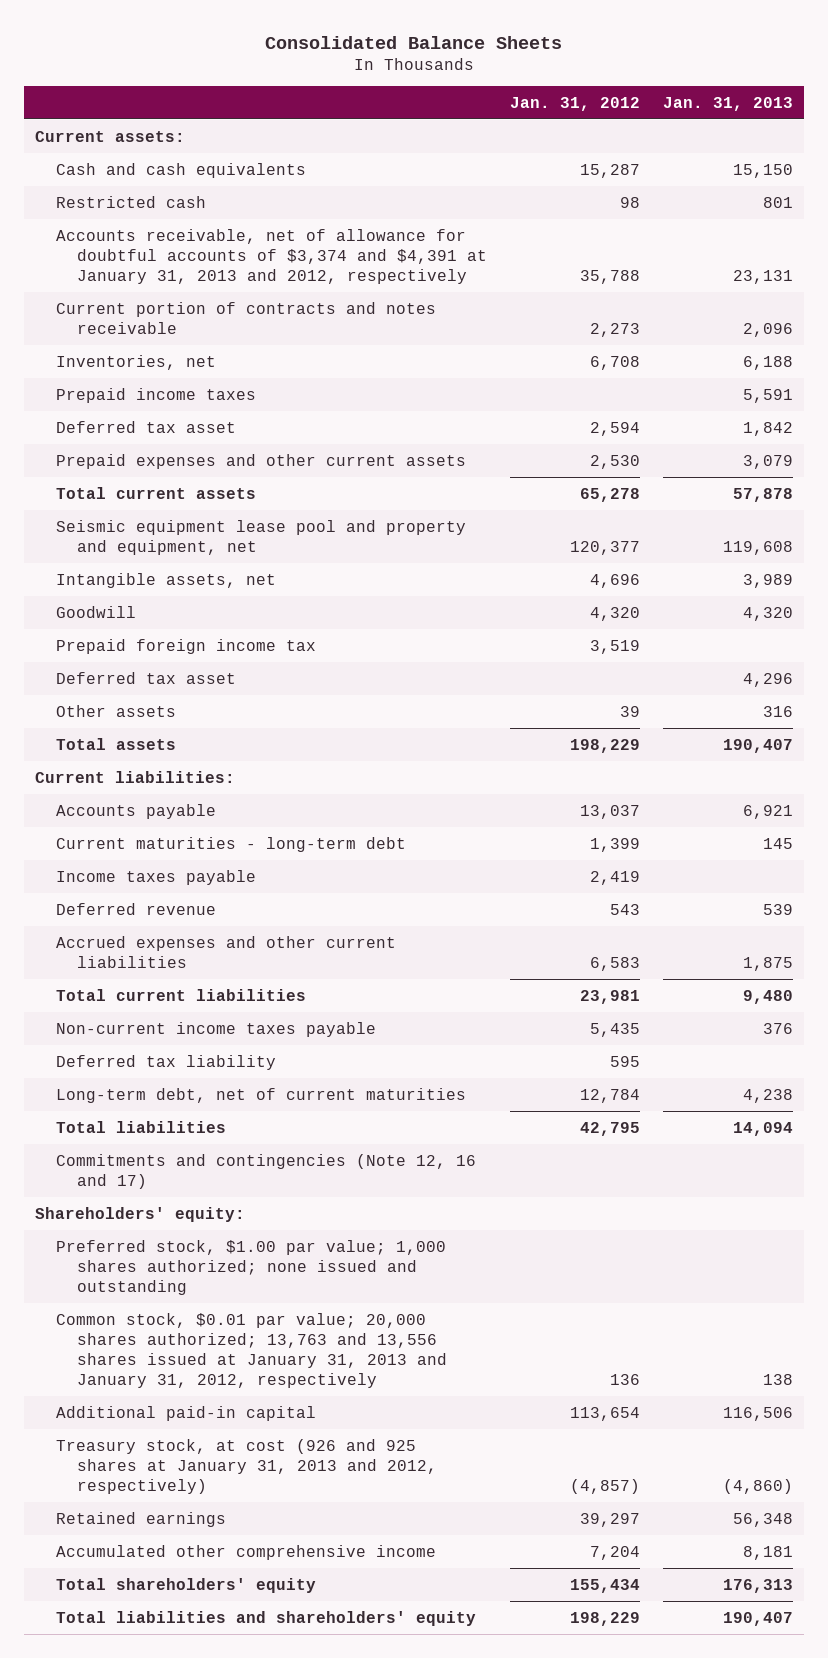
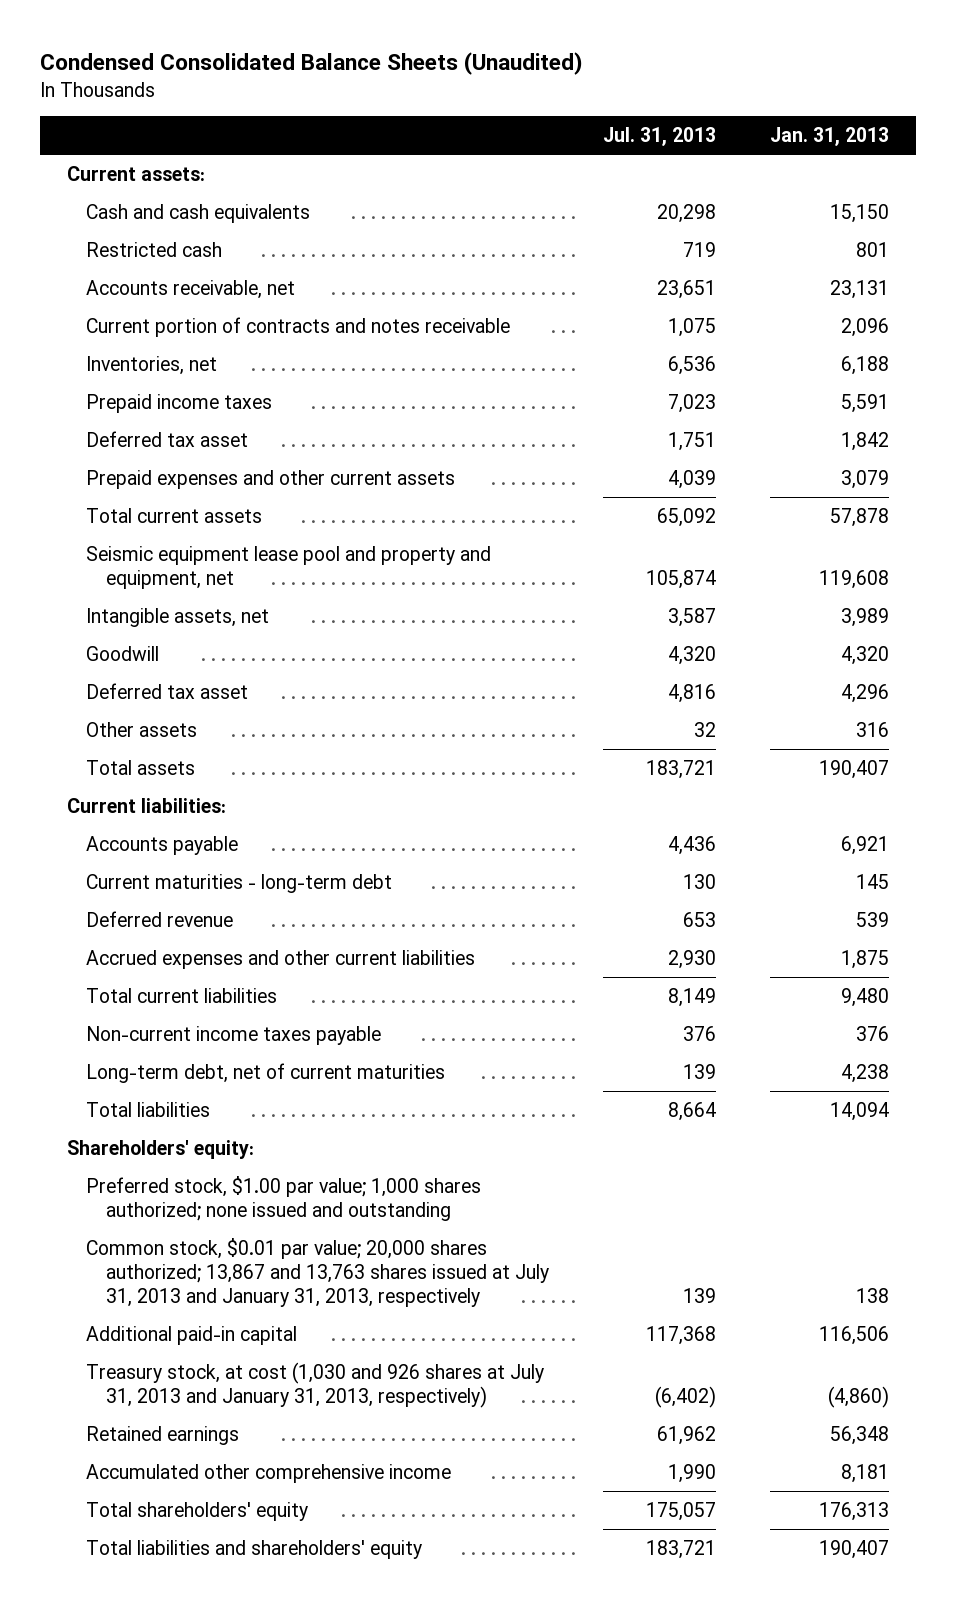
- Consolidated Balance Sheets
+ Condensed Consolidated Balance Sheets (Unaudited)
- | Jan. 31, 2012 | Jan. 31, 2013
+ | Jul. 31, 2013 | Jan. 31, 2013
- Accounts receivable, net of allowance for doubtful accounts of $3,374 and $4,391 at January 31, 2013 and 2012, respectively | 35,788 | 23,131
+ Accounts receivable, net | 23,651 | 23,131
- Prepaid foreign income tax | 3,519 |
- Income taxes payable | 2,419 |
- Deferred tax liability | 595 |
- Commitments and contingencies (Note 12, 16 and 17)
- Common stock, $0.01 par value; 20,000 shares authorized; 13,763 and 13,556 shares issued at January 31, 2013 and January 31, 2012, respectively | 136 | 138
+ Common stock, $0.01 par value; 20,000 shares authorized; 13,867 and 13,763 shares issued at July 31, 2013 and January 31, 2013, respectively | 139 | 138
- Treasury stock, at cost (926 and 925 shares at January 31, 2013 and 2012, respectively) | (4,857) | (4,860)
+ Treasury stock, at cost (1,030 and 926 shares at July 31, 2013 and January 31, 2013, respectively) | (6,402) | (4,860)

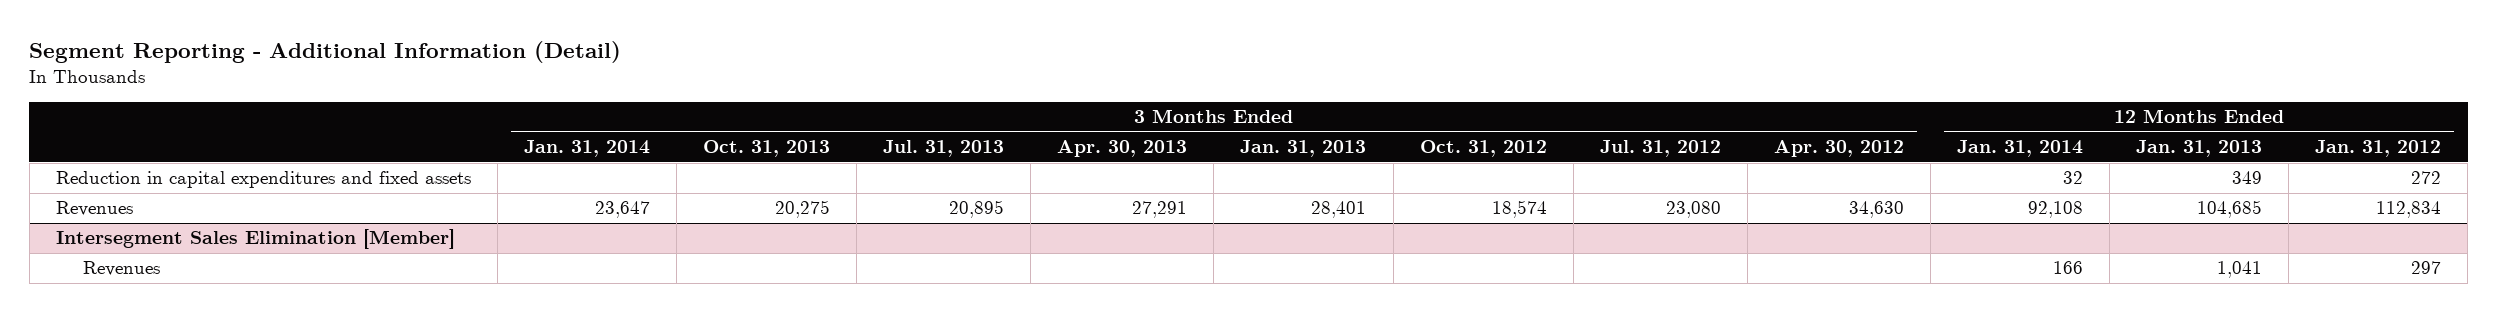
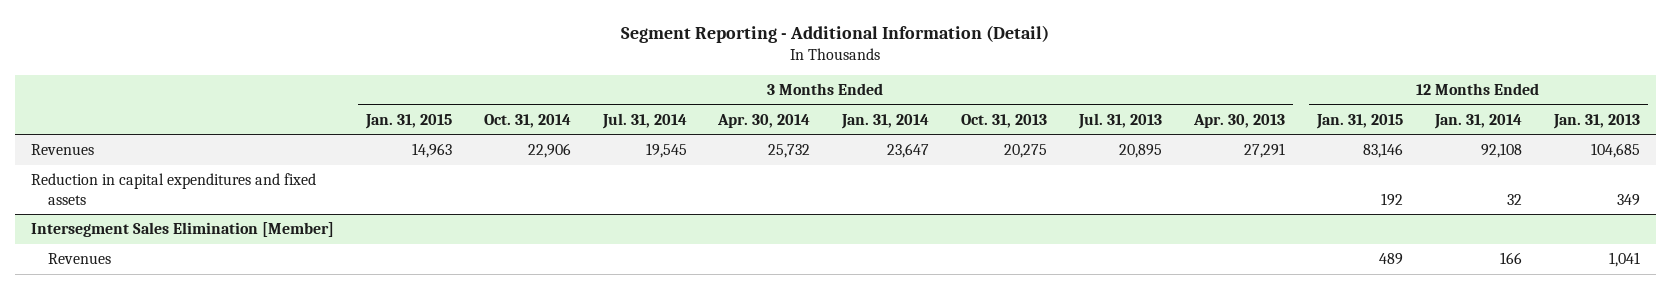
- | 3 Months Ended Jan. 31, 2014 | 3 Months Ended Oct. 31, 2013 | 3 Months Ended Jul. 31, 2013 | 3 Months Ended Apr. 30, 2013 | 3 Months Ended Jan. 31, 2013 | 3 Months Ended Oct. 31, 2012 | 3 Months Ended Jul. 31, 2012 | 3 Months Ended Apr. 30, 2012 | 12 Months Ended Jan. 31, 2014 | 12 Months Ended Jan. 31, 2013 | 12 Months Ended Jan. 31, 2012
+ | 3 Months Ended Jan. 31, 2015 | 3 Months Ended Oct. 31, 2014 | 3 Months Ended Jul. 31, 2014 | 3 Months Ended Apr. 30, 2014 | 3 Months Ended Jan. 31, 2014 | 3 Months Ended Oct. 31, 2013 | 3 Months Ended Jul. 31, 2013 | 3 Months Ended Apr. 30, 2013 | 12 Months Ended Jan. 31, 2015 | 12 Months Ended Jan. 31, 2014 | 12 Months Ended Jan. 31, 2013
moved down: Reduction in capital expenditures and fixed assets | | | | | | | | | 192 | 32 | 349

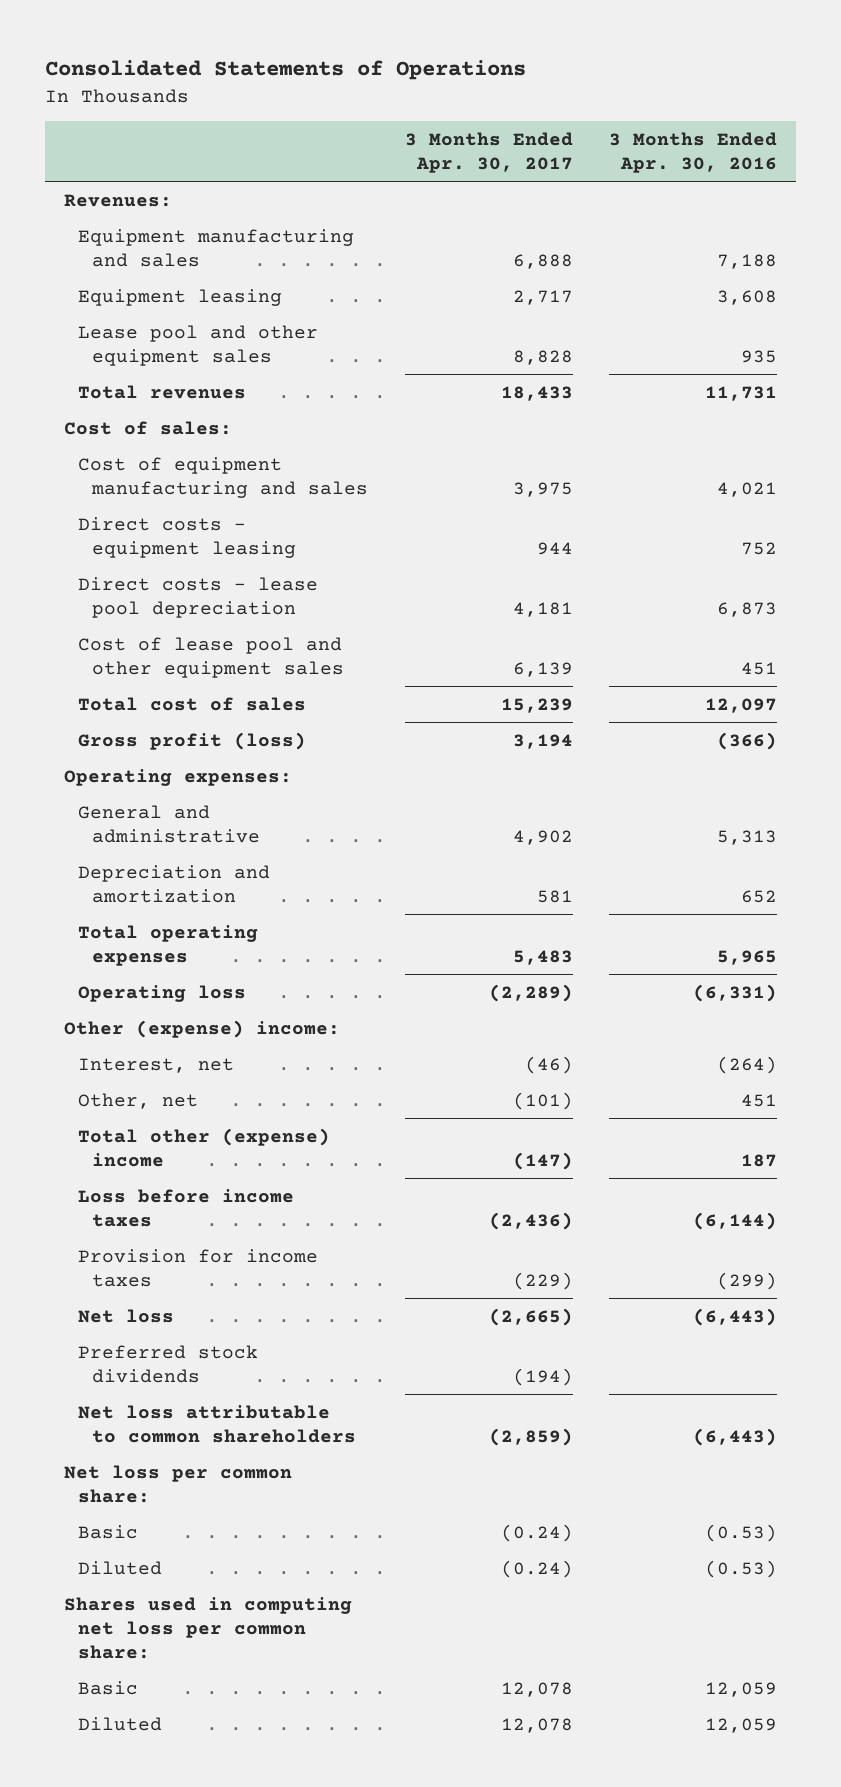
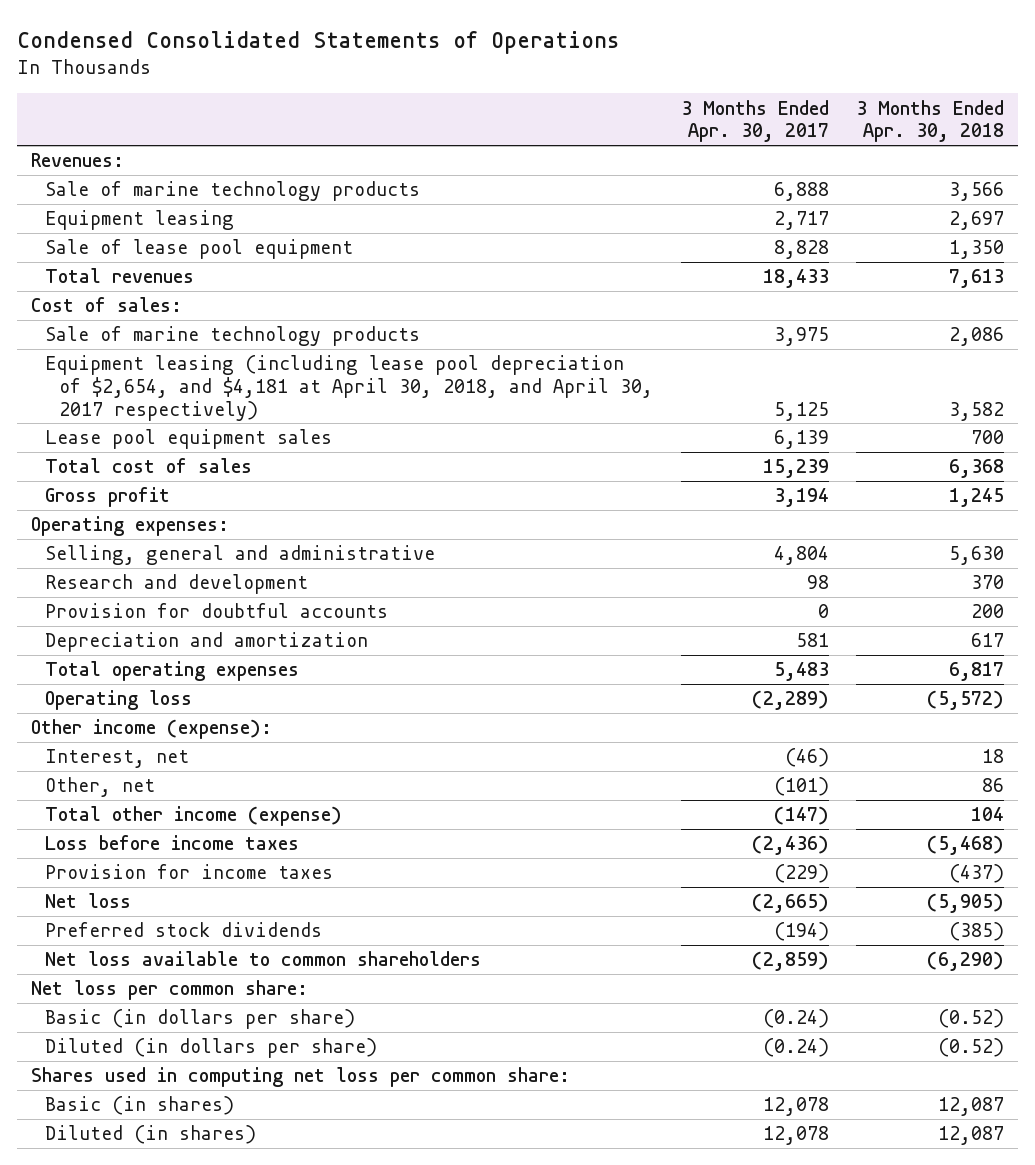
- Consolidated Statements of Operations
+ Condensed Consolidated Statements of Operations
- | 3 Months Ended Apr. 30, 2017 | 3 Months Ended Apr. 30, 2016
+ | 3 Months Ended Apr. 30, 2017 | 3 Months Ended Apr. 30, 2018
- Equipment manufacturing and sales | 6,888 | 7,188
+ Sale of marine technology products | 6,888 | 3,566
- Lease pool and other equipment sales | 8,828 | 935
+ Sale of lease pool equipment | 8,828 | 1,350
- Cost of equipment manufacturing and sales | 3,975 | 4,021
- Direct costs - equipment leasing | 944 | 752
- Direct costs - lease pool depreciation | 4,181 | 6,873
- Cost of lease pool and other equipment sales | 6,139 | 451
+ Sale of marine technology products | 3,975 | 2,086
+ Equipment leasing (including lease pool depreciation of $2,654, and $4,181 at April 30, 2018, and April 30, 2017 respectively) | 5,125 | 3,582
+ Lease pool equipment sales | 6,139 | 700
- Gross profit (loss) | 3,194 | (366)
+ Gross profit | 3,194 | 1,245
- General and administrative | 4,902 | 5,313
+ Selling, general and administrative | 4,804 | 5,630
+ Research and development | 98 | 370
+ Provision for doubtful accounts | 0 | 200
- Other (expense) income:
+ Other income (expense):
- Total other (expense) income | (147) | 187
+ Total other income (expense) | (147) | 104
- Net loss attributable to common shareholders | (2,859) | (6,443)
+ Net loss available to common shareholders | (2,859) | (6,290)
- Basic | (0.24) | (0.53)
- Diluted | (0.24) | (0.53)
+ Basic (in dollars per share) | (0.24) | (0.52)
+ Diluted (in dollars per share) | (0.24) | (0.52)
- Basic | 12,078 | 12,059
- Diluted | 12,078 | 12,059
+ Basic (in shares) | 12,078 | 12,087
+ Diluted (in shares) | 12,078 | 12,087

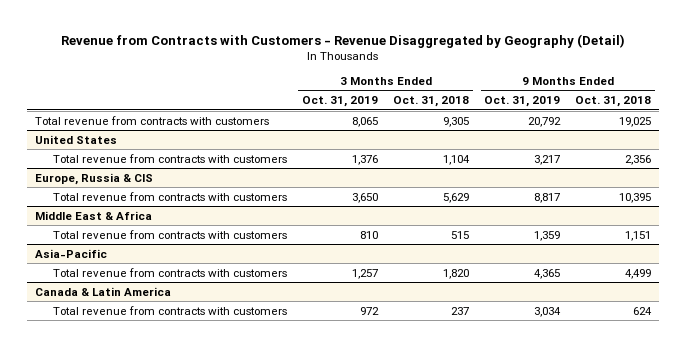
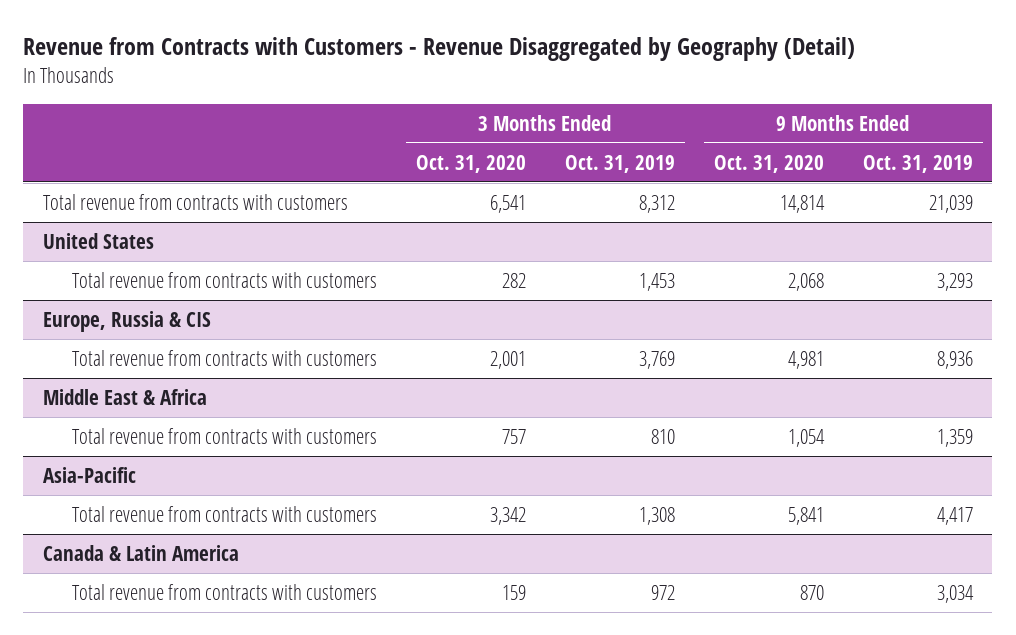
- | 3 Months Ended Oct. 31, 2019 | 3 Months Ended Oct. 31, 2018 | 9 Months Ended Oct. 31, 2019 | 9 Months Ended Oct. 31, 2018
+ | 3 Months Ended Oct. 31, 2020 | 3 Months Ended Oct. 31, 2019 | 9 Months Ended Oct. 31, 2020 | 9 Months Ended Oct. 31, 2019
- Total revenue from contracts with customers | 8,065 | 9,305 | 20,792 | 19,025
+ Total revenue from contracts with customers | 6,541 | 8,312 | 14,814 | 21,039
@ United States
- Total revenue from contracts with customers | 1,376 | 1,104 | 3,217 | 2,356
+ Total revenue from contracts with customers | 282 | 1,453 | 2,068 | 3,293
@ Europe, Russia & CIS
- Total revenue from contracts with customers | 3,650 | 5,629 | 8,817 | 10,395
+ Total revenue from contracts with customers | 2,001 | 3,769 | 4,981 | 8,936
@ Asia-Pacific
- Total revenue from contracts with customers | 1,257 | 1,820 | 4,365 | 4,499
+ Total revenue from contracts with customers | 3,342 | 1,308 | 5,841 | 4,417

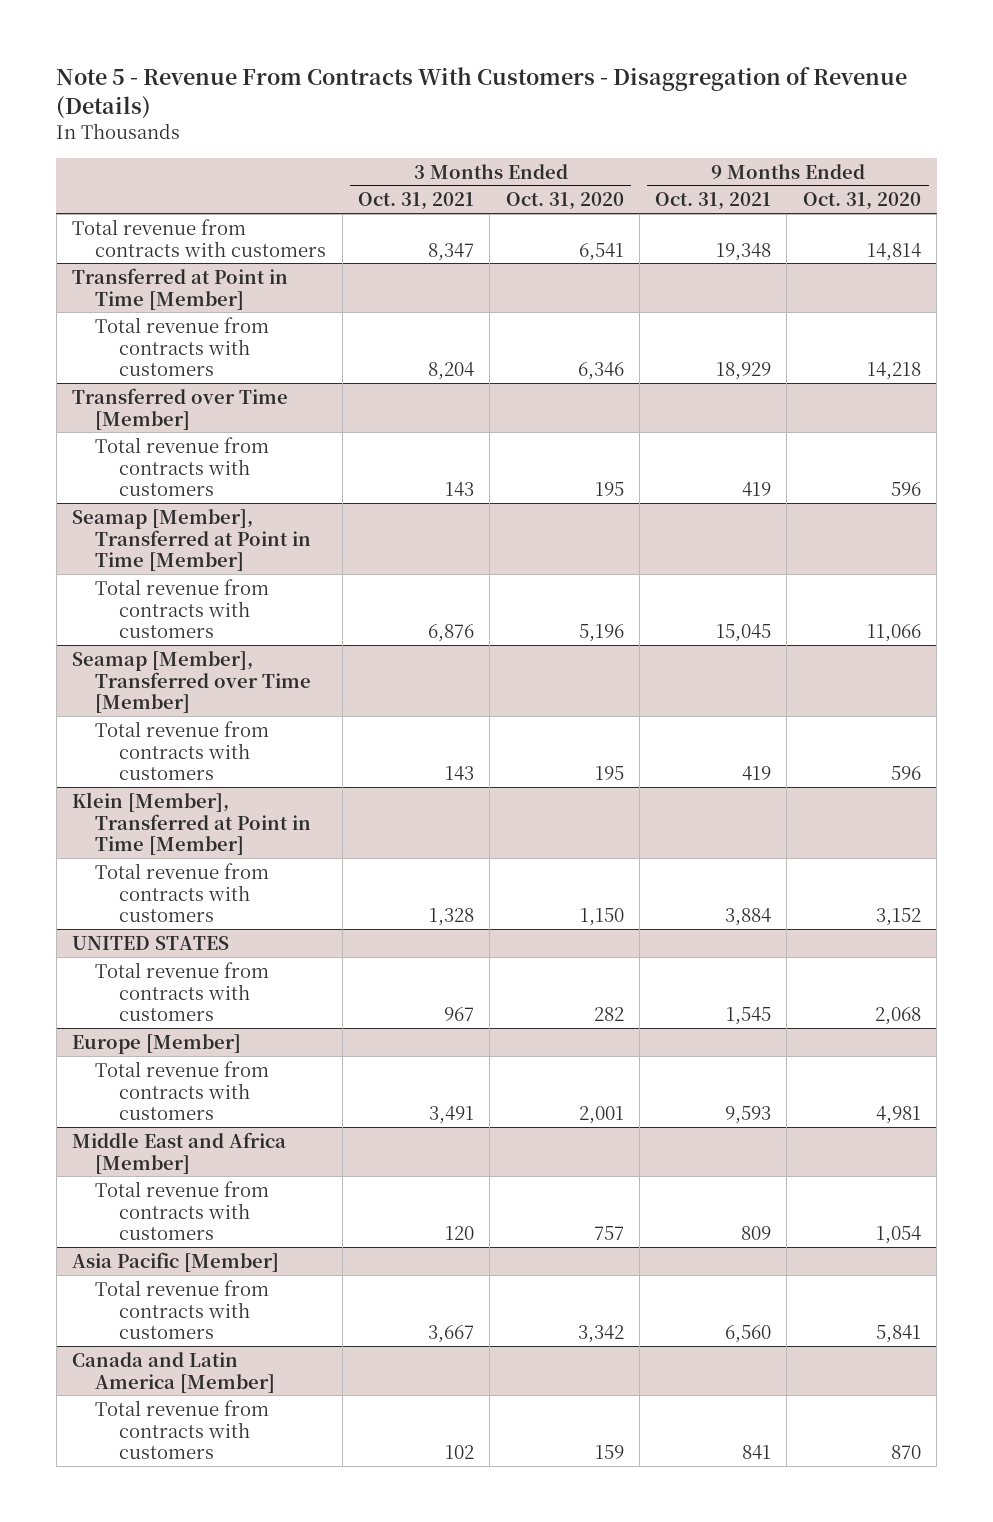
- Revenue from Contracts with Customers - Revenue Disaggregated by Geography (Detail)
+ Note 5 - Revenue From Contracts With Customers - Disaggregation of Revenue (Details)
- | 3 Months Ended Oct. 31, 2020 | 3 Months Ended Oct. 31, 2019 | 9 Months Ended Oct. 31, 2020 | 9 Months Ended Oct. 31, 2019
+ | 3 Months Ended Oct. 31, 2021 | 3 Months Ended Oct. 31, 2020 | 9 Months Ended Oct. 31, 2021 | 9 Months Ended Oct. 31, 2020
- United States
+ Transferred at Point in Time [Member]
+ Total revenue from contracts with customers | 8,204 | 6,346 | 18,929 | 14,218
+ Transferred over Time [Member]
+ Total revenue from contracts with customers | 143 | 195 | 419 | 596
+ Seamap [Member], Transferred at Point in Time [Member]
+ Total revenue from contracts with customers | 6,876 | 5,196 | 15,045 | 11,066
+ Seamap [Member], Transferred over Time [Member]
+ Total revenue from contracts with customers | 143 | 195 | 419 | 596
+ Klein [Member], Transferred at Point in Time [Member]
+ Total revenue from contracts with customers | 1,328 | 1,150 | 3,884 | 3,152
+ UNITED STATES
- Europe, Russia & CIS
+ Europe [Member]
- Middle East & Africa
+ Middle East and Africa [Member]
- Asia-Pacific
+ Asia Pacific [Member]
- Canada & Latin America
+ Canada and Latin America [Member]

